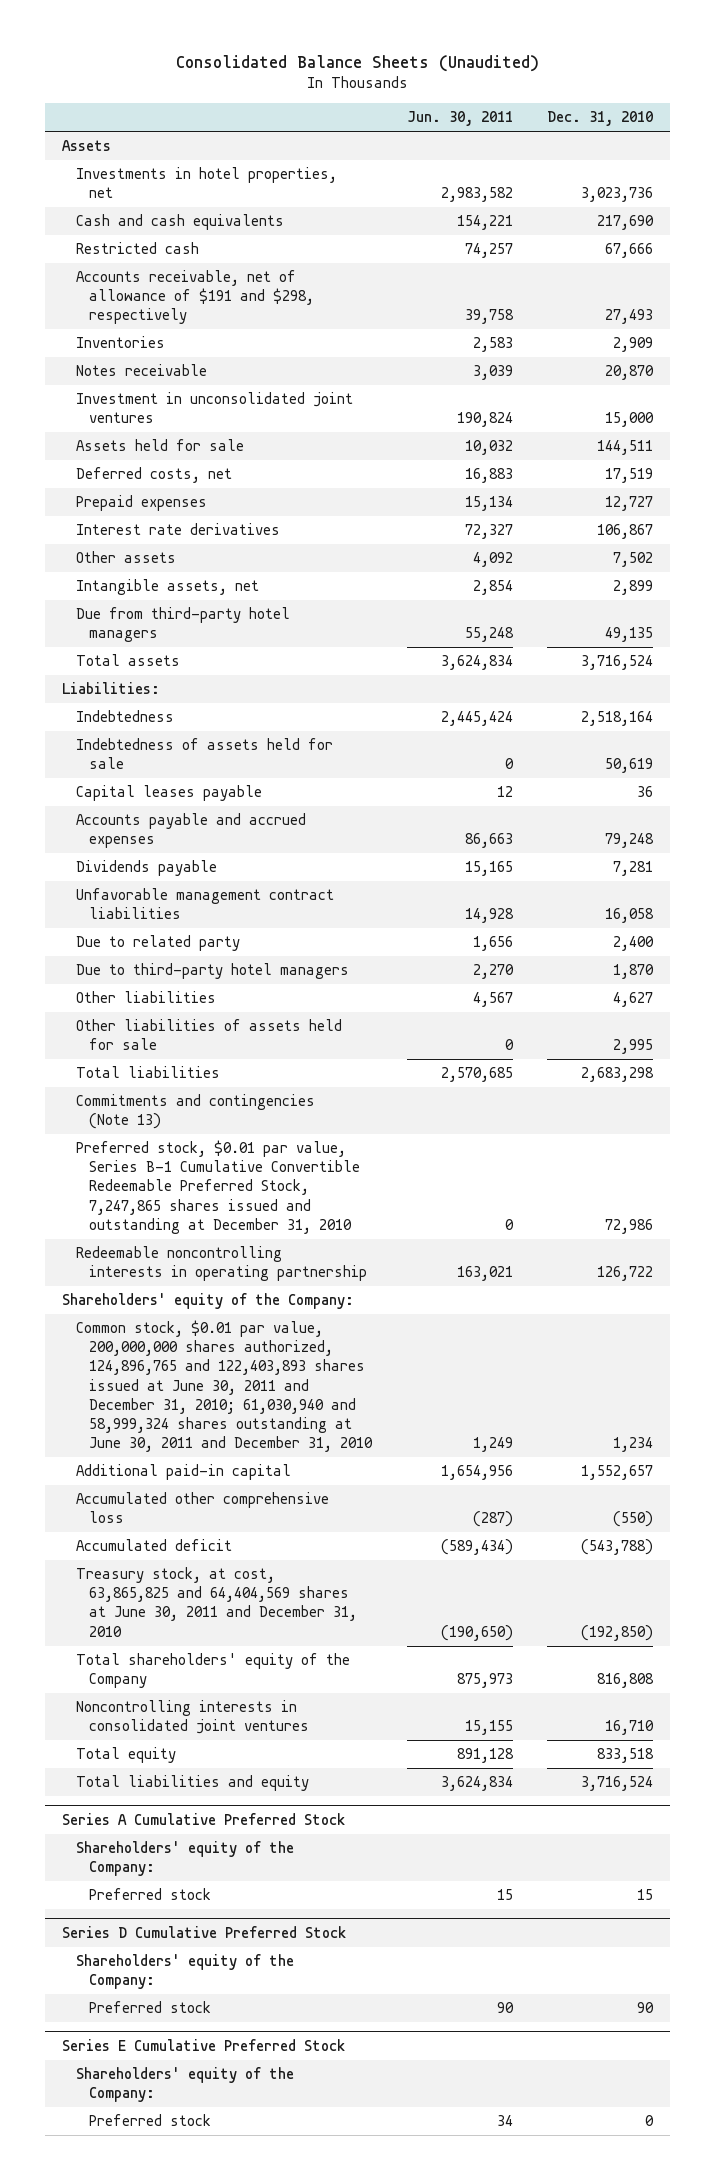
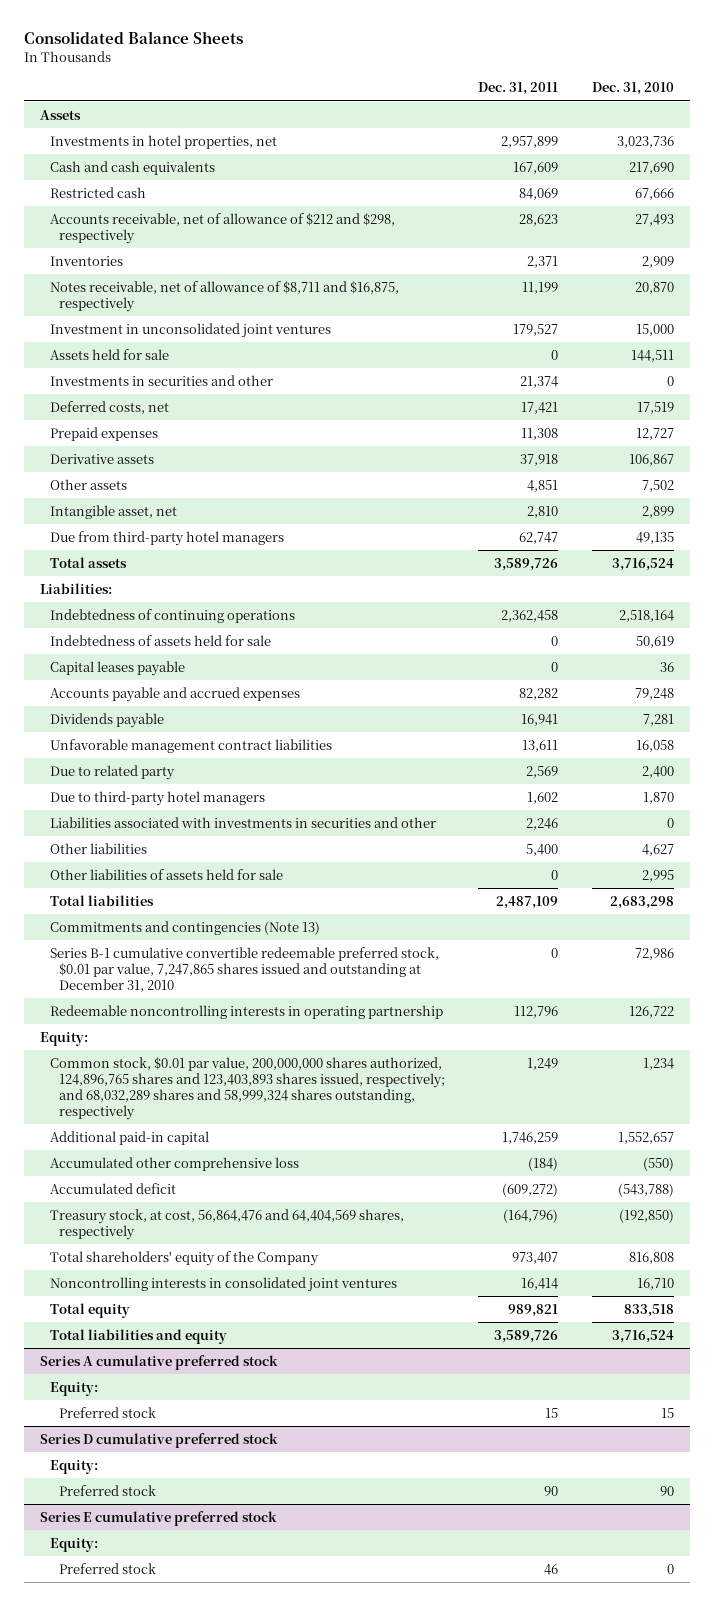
- Consolidated Balance Sheets (Unaudited)
+ Consolidated Balance Sheets
- | Jun. 30, 2011 | Dec. 31, 2010
+ | Dec. 31, 2011 | Dec. 31, 2010
- Accounts receivable, net of allowance of $191 and $298, respectively | 39,758 | 27,493
+ Accounts receivable, net of allowance of $212 and $298, respectively | 28,623 | 27,493
- Notes receivable | 3,039 | 20,870
+ Notes receivable, net of allowance of $8,711 and $16,875, respectively | 11,199 | 20,870
+ Investments in securities and other | 21,374 | 0
- Interest rate derivatives | 72,327 | 106,867
+ Derivative assets | 37,918 | 106,867
- Intangible assets, net | 2,854 | 2,899
+ Intangible asset, net | 2,810 | 2,899
- Indebtedness | 2,445,424 | 2,518,164
+ Indebtedness of continuing operations | 2,362,458 | 2,518,164
+ Liabilities associated with investments in securities and other | 2,246 | 0
- Preferred stock, $0.01 par value, Series B-1 Cumulative Convertible Redeemable Preferred Stock, 7,247,865 shares issued and outstanding at December 31, 2010 | 0 | 72,986
+ Series B-1 cumulative convertible redeemable preferred stock, $0.01 par value, 7,247,865 shares issued and outstanding at December 31, 2010 | 0 | 72,986
- Shareholders' equity of the Company:
- Common stock, $0.01 par value, 200,000,000 shares authorized, 124,896,765 and 122,403,893 shares issued at June 30, 2011 and December 31, 2010; 61,030,940 and 58,999,324 shares outstanding at June 30, 2011 and December 31, 2010 | 1,249 | 1,234
+ Equity:
+ Common stock, $0.01 par value, 200,000,000 shares authorized, 124,896,765 shares and 123,403,893 shares issued, respectively; and 68,032,289 shares and 58,999,324 shares outstanding, respectively | 1,249 | 1,234
- Treasury stock, at cost, 63,865,825 and 64,404,569 shares at June 30, 2011 and December 31, 2010 | (190,650) | (192,850)
+ Treasury stock, at cost, 56,864,476 and 64,404,569 shares, respectively | (164,796) | (192,850)
- Series A Cumulative Preferred Stock
- Shareholders' equity of the Company:
+ Series A cumulative preferred stock
+ Equity:
- Series D Cumulative Preferred Stock
- Shareholders' equity of the Company:
+ Series D cumulative preferred stock
+ Equity:
- Series E Cumulative Preferred Stock
- Shareholders' equity of the Company:
+ Series E cumulative preferred stock
+ Equity:

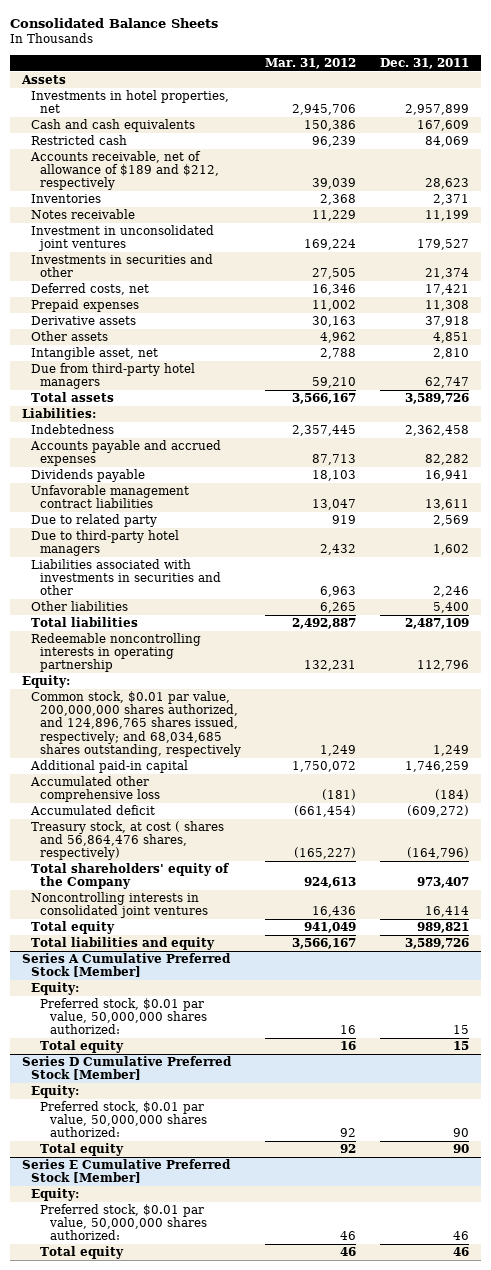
- | Dec. 31, 2011 | Dec. 31, 2010
+ | Mar. 31, 2012 | Dec. 31, 2011
- Accounts receivable, net of allowance of $212 and $298, respectively | 28,623 | 27,493
+ Accounts receivable, net of allowance of $189 and $212, respectively | 39,039 | 28,623
- Notes receivable, net of allowance of $8,711 and $16,875, respectively | 11,199 | 20,870
+ Notes receivable | 11,229 | 11,199
- Assets held for sale | 0 | 144,511
- Indebtedness of continuing operations | 2,362,458 | 2,518,164
- Indebtedness of assets held for sale | 0 | 50,619
- Capital leases payable | 0 | 36
+ Indebtedness | 2,357,445 | 2,362,458
- Other liabilities of assets held for sale | 0 | 2,995
- Commitments and contingencies (Note 13)
- Series B-1 cumulative convertible redeemable preferred stock, $0.01 par value, 7,247,865 shares issued and outstanding at December 31, 2010 | 0 | 72,986
- Common stock, $0.01 par value, 200,000,000 shares authorized, 124,896,765 shares and 123,403,893 shares issued, respectively; and 68,032,289 shares and 58,999,324 shares outstanding, respectively | 1,249 | 1,234
+ Common stock, $0.01 par value, 200,000,000 shares authorized, and 124,896,765 shares issued, respectively; and 68,034,685 shares outstanding, respectively | 1,249 | 1,249
- Treasury stock, at cost, 56,864,476 and 64,404,569 shares, respectively | (164,796) | (192,850)
+ Treasury stock, at cost ( shares and 56,864,476 shares, respectively) | (165,227) | (164,796)
- Series A cumulative preferred stock
+ Series A Cumulative Preferred Stock [Member]
- Preferred stock | 15 | 15
- Series D cumulative preferred stock
+ Preferred stock, $0.01 par value, 50,000,000 shares authorized: | 16 | 15
+ Total equity | 16 | 15
+ Series D Cumulative Preferred Stock [Member]
- Preferred stock | 90 | 90
- Series E cumulative preferred stock
+ Preferred stock, $0.01 par value, 50,000,000 shares authorized: | 92 | 90
+ Total equity | 92 | 90
+ Series E Cumulative Preferred Stock [Member]
- Preferred stock | 46 | 0
+ Preferred stock, $0.01 par value, 50,000,000 shares authorized: | 46 | 46
+ Total equity | 46 | 46

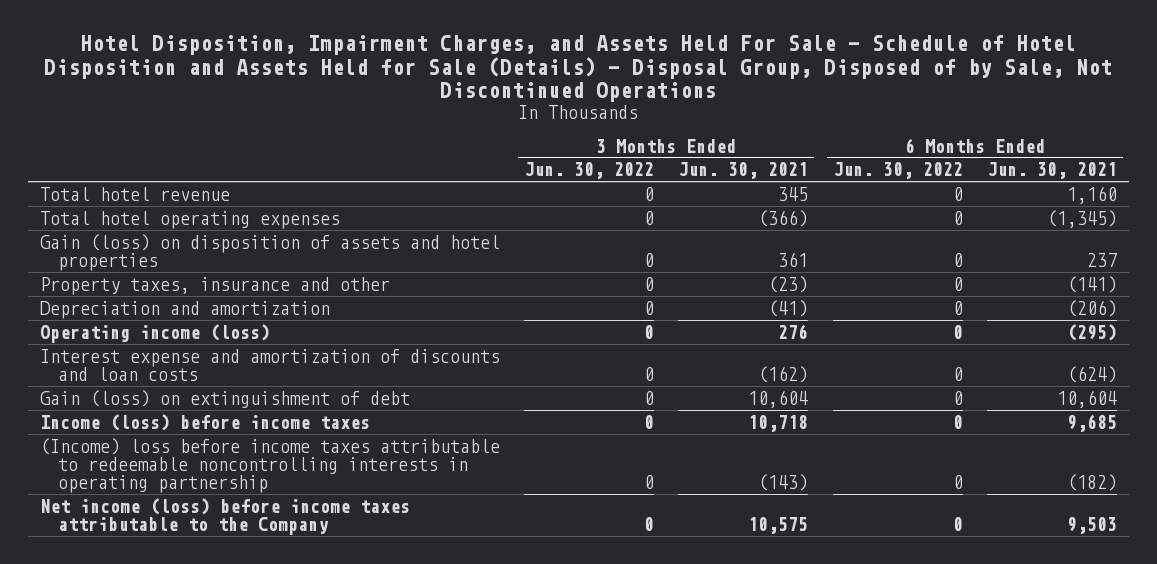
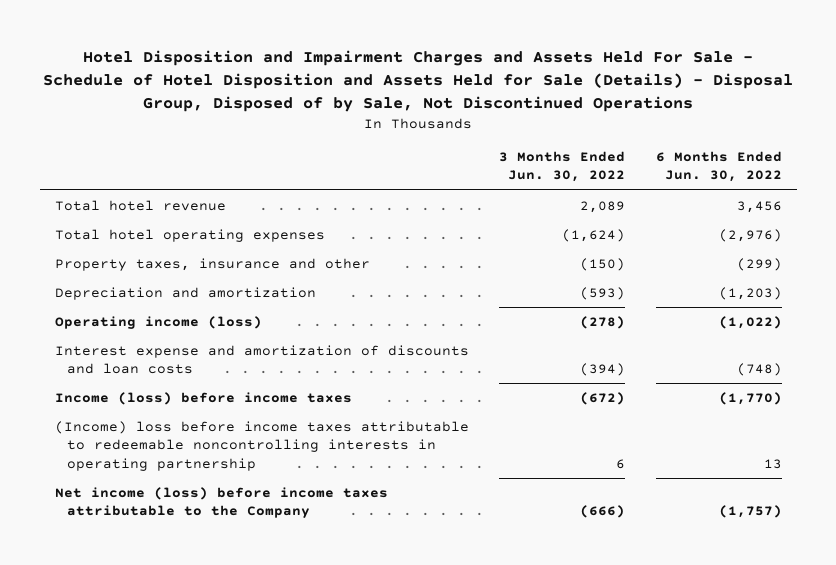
- Hotel Disposition, Impairment Charges, and Assets Held For Sale - Schedule of Hotel Disposition and Assets Held for Sale (Details) - Disposal Group, Disposed of by Sale, Not Discontinued Operations
+ Hotel Disposition and Impairment Charges and Assets Held For Sale - Schedule of Hotel Disposition and Assets Held for Sale (Details) - Disposal Group, Disposed of by Sale, Not Discontinued Operations
- | 3 Months Ended Jun. 30, 2022 | 3 Months Ended Jun. 30, 2021 | 6 Months Ended Jun. 30, 2022 | 6 Months Ended Jun. 30, 2021
+ | 3 Months Ended Jun. 30, 2022 | 6 Months Ended Jun. 30, 2022
- Total hotel revenue | 0 | 345 | 0 | 1,160
- Total hotel operating expenses | 0 | (366) | 0 | (1,345)
- Gain (loss) on disposition of assets and hotel properties | 0 | 361 | 0 | 237
- Property taxes, insurance and other | 0 | (23) | 0 | (141)
- Depreciation and amortization | 0 | (41) | 0 | (206)
- Operating income (loss) | 0 | 276 | 0 | (295)
- Interest expense and amortization of discounts and loan costs | 0 | (162) | 0 | (624)
- Gain (loss) on extinguishment of debt | 0 | 10,604 | 0 | 10,604
- Income (loss) before income taxes | 0 | 10,718 | 0 | 9,685
- (Income) loss before income taxes attributable to redeemable noncontrolling interests in operating partnership | 0 | (143) | 0 | (182)
- Net income (loss) before income taxes attributable to the Company | 0 | 10,575 | 0 | 9,503
+ Total hotel revenue | 2,089 | 3,456
+ Total hotel operating expenses | (1,624) | (2,976)
+ Property taxes, insurance and other | (150) | (299)
+ Depreciation and amortization | (593) | (1,203)
+ Operating income (loss) | (278) | (1,022)
+ Interest expense and amortization of discounts and loan costs | (394) | (748)
+ Income (loss) before income taxes | (672) | (1,770)
+ (Income) loss before income taxes attributable to redeemable noncontrolling interests in operating partnership | 6 | 13
+ Net income (loss) before income taxes attributable to the Company | (666) | (1,757)

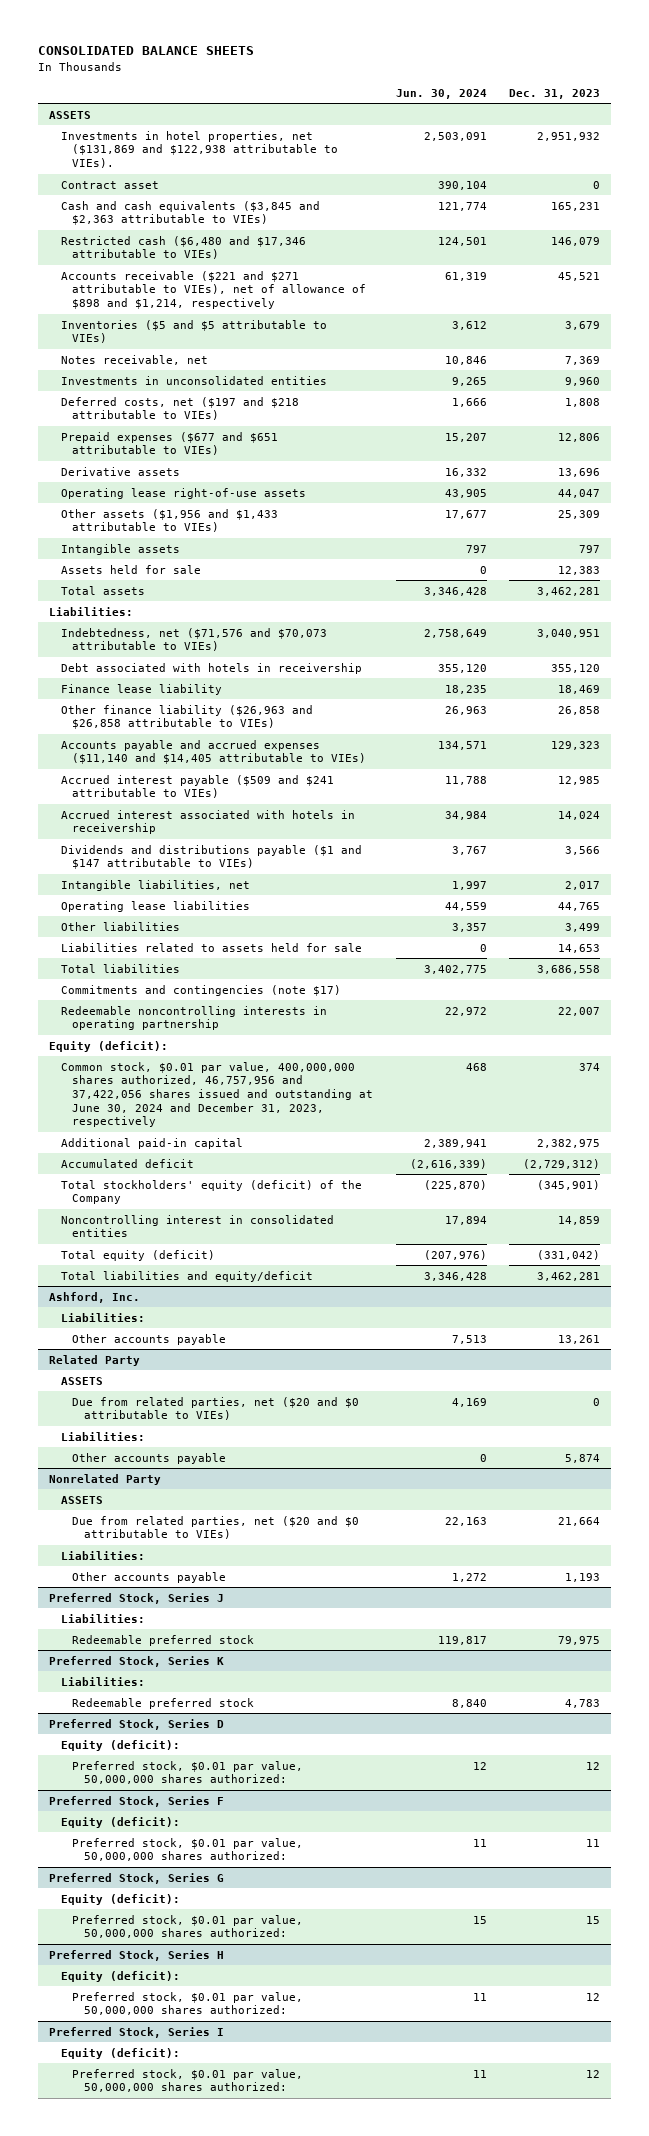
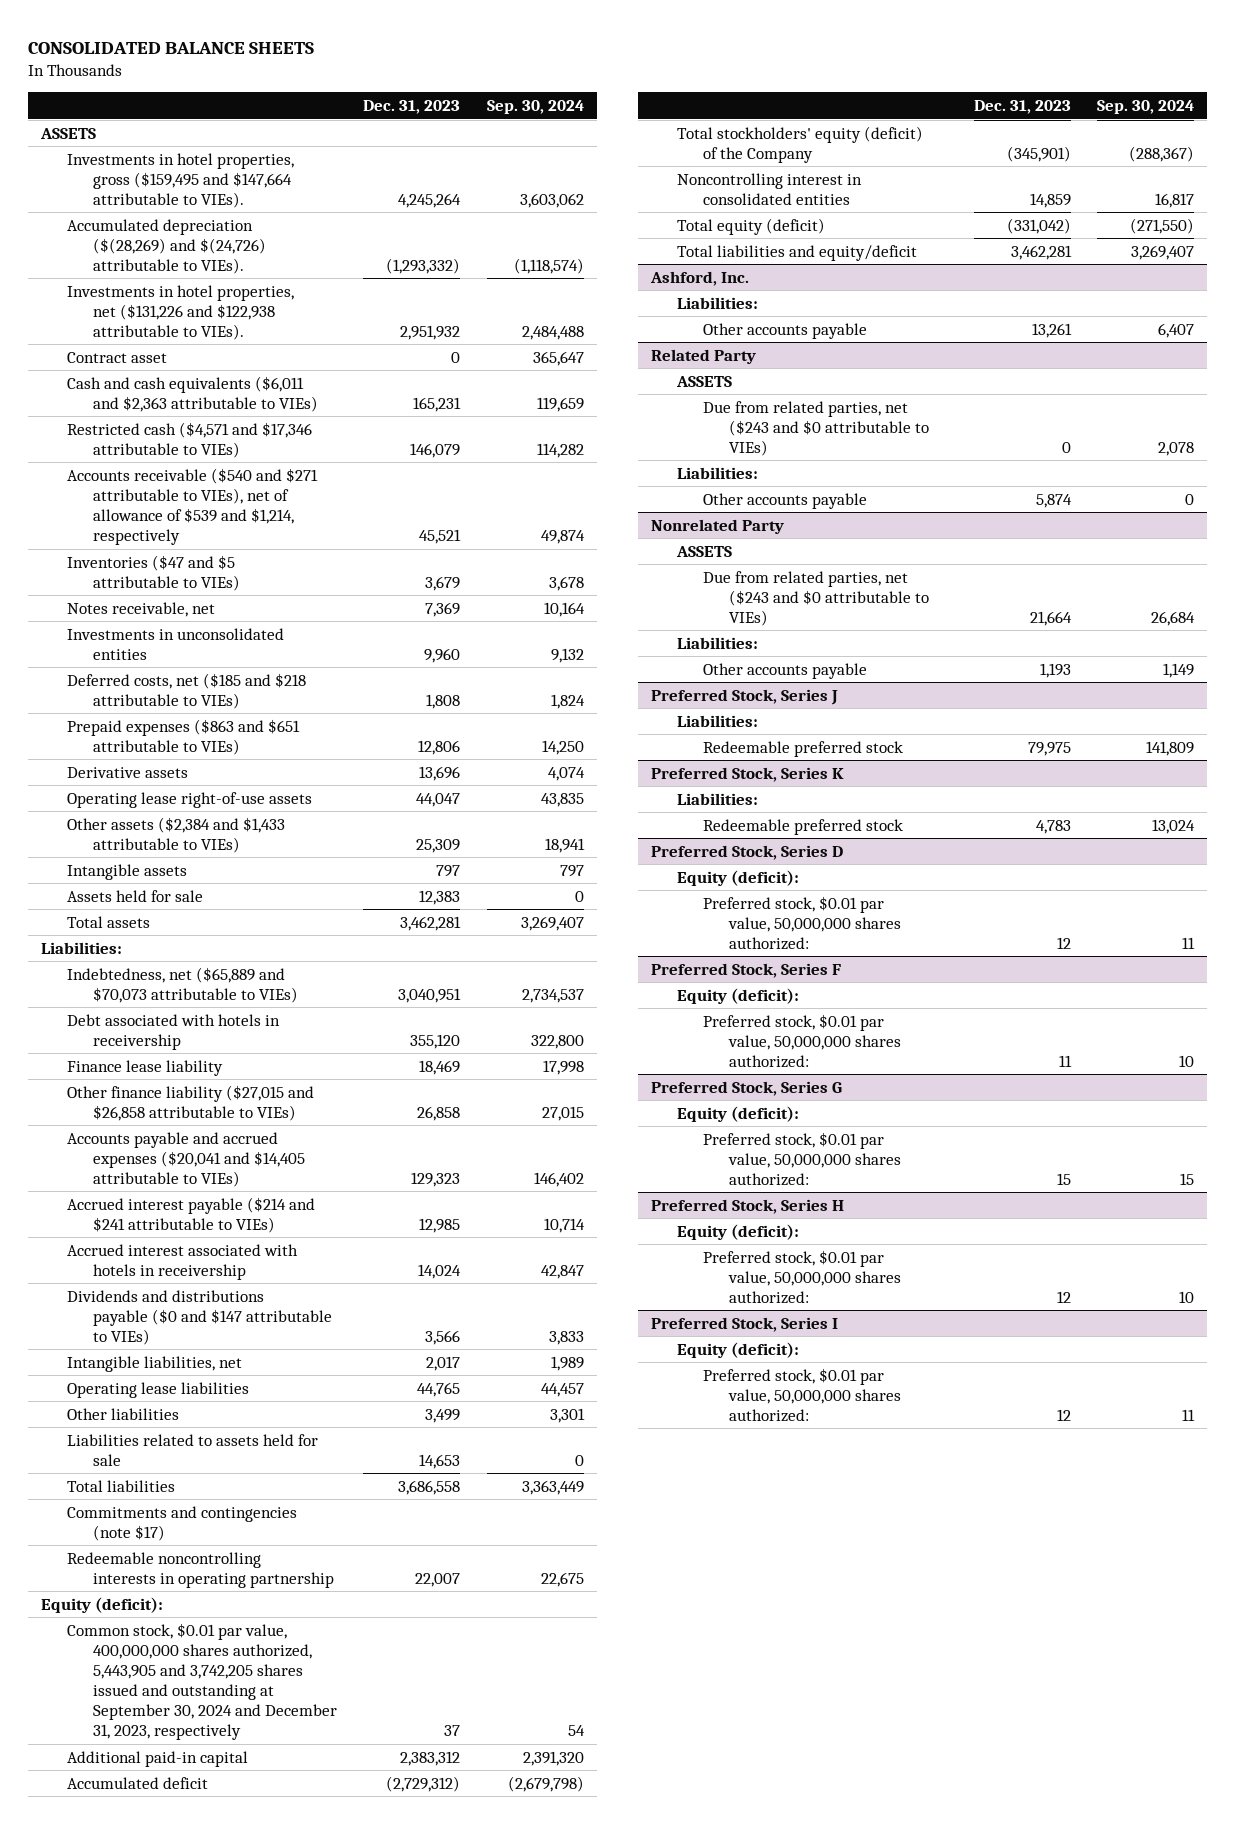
- | Jun. 30, 2024 | Dec. 31, 2023
+ | Dec. 31, 2023 | Sep. 30, 2024
- Investments in hotel properties, net ($131,869 and $122,938 attributable to VIEs). | 2,503,091 | 2,951,932
+ Investments in hotel properties, gross ($159,495 and $147,664 attributable to VIEs). | 4,245,264 | 3,603,062
+ Accumulated depreciation ($(28,269) and $(24,726) attributable to VIEs). | (1,293,332) | (1,118,574)
+ Investments in hotel properties, net ($131,226 and $122,938 attributable to VIEs). | 2,951,932 | 2,484,488
- Cash and cash equivalents ($3,845 and $2,363 attributable to VIEs) | 121,774 | 165,231
- Restricted cash ($6,480 and $17,346 attributable to VIEs) | 124,501 | 146,079
- Accounts receivable ($221 and $271 attributable to VIEs), net of allowance of $898 and $1,214, respectively | 61,319 | 45,521
- Inventories ($5 and $5 attributable to VIEs) | 3,612 | 3,679
+ Cash and cash equivalents ($6,011 and $2,363 attributable to VIEs) | 165,231 | 119,659
+ Restricted cash ($4,571 and $17,346 attributable to VIEs) | 146,079 | 114,282
+ Accounts receivable ($540 and $271 attributable to VIEs), net of allowance of $539 and $1,214, respectively | 45,521 | 49,874
+ Inventories ($47 and $5 attributable to VIEs) | 3,679 | 3,678
- Deferred costs, net ($197 and $218 attributable to VIEs) | 1,666 | 1,808
- Prepaid expenses ($677 and $651 attributable to VIEs) | 15,207 | 12,806
+ Deferred costs, net ($185 and $218 attributable to VIEs) | 1,808 | 1,824
+ Prepaid expenses ($863 and $651 attributable to VIEs) | 12,806 | 14,250
- Other assets ($1,956 and $1,433 attributable to VIEs) | 17,677 | 25,309
+ Other assets ($2,384 and $1,433 attributable to VIEs) | 25,309 | 18,941
- Indebtedness, net ($71,576 and $70,073 attributable to VIEs) | 2,758,649 | 3,040,951
+ Indebtedness, net ($65,889 and $70,073 attributable to VIEs) | 3,040,951 | 2,734,537
- Other finance liability ($26,963 and $26,858 attributable to VIEs) | 26,963 | 26,858
- Accounts payable and accrued expenses ($11,140 and $14,405 attributable to VIEs) | 134,571 | 129,323
- Accrued interest payable ($509 and $241 attributable to VIEs) | 11,788 | 12,985
+ Other finance liability ($27,015 and $26,858 attributable to VIEs) | 26,858 | 27,015
+ Accounts payable and accrued expenses ($20,041 and $14,405 attributable to VIEs) | 129,323 | 146,402
+ Accrued interest payable ($214 and $241 attributable to VIEs) | 12,985 | 10,714
- Dividends and distributions payable ($1 and $147 attributable to VIEs) | 3,767 | 3,566
+ Dividends and distributions payable ($0 and $147 attributable to VIEs) | 3,566 | 3,833
- Common stock, $0.01 par value, 400,000,000 shares authorized, 46,757,956 and 37,422,056 shares issued and outstanding at June 30, 2024 and December 31, 2023, respectively | 468 | 374
- Additional paid-in capital | 2,389,941 | 2,382,975
+ Common stock, $0.01 par value, 400,000,000 shares authorized, 5,443,905 and 3,742,205 shares issued and outstanding at September 30, 2024 and December 31, 2023, respectively | 37 | 54
+ Additional paid-in capital | 2,383,312 | 2,391,320
@ Related Party
- Due from related parties, net ($20 and $0 attributable to VIEs) | 4,169 | 0
+ Due from related parties, net ($243 and $0 attributable to VIEs) | 0 | 2,078
@ Nonrelated Party
- Due from related parties, net ($20 and $0 attributable to VIEs) | 22,163 | 21,664
+ Due from related parties, net ($243 and $0 attributable to VIEs) | 21,664 | 26,684

